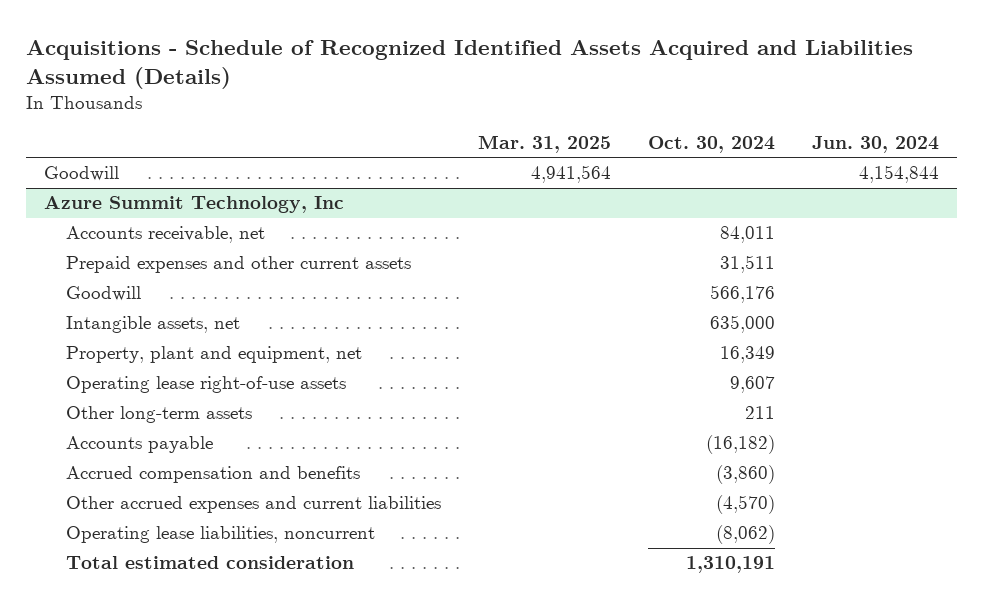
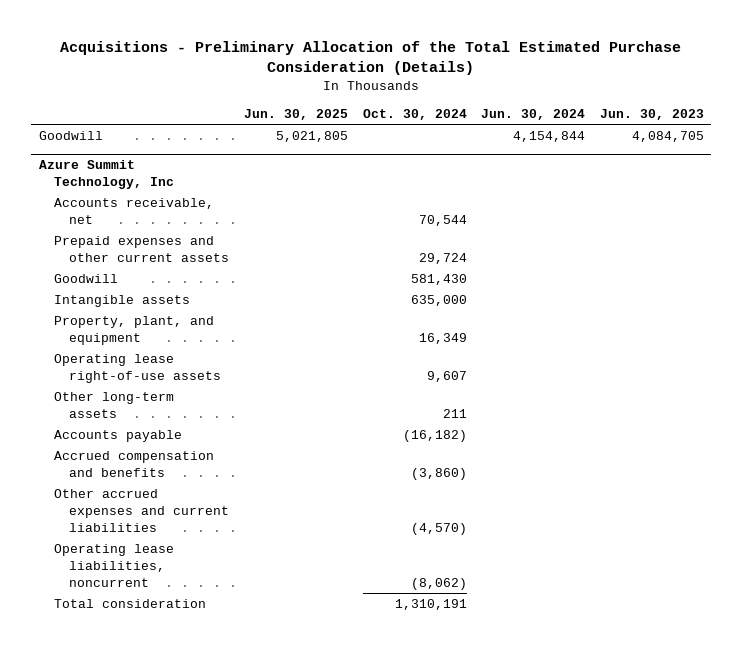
- Acquisitions - Schedule of Recognized Identified Assets Acquired and Liabilities Assumed (Details)
+ Acquisitions - Preliminary Allocation of the Total Estimated Purchase Consideration (Details)
- | Mar. 31, 2025 | Oct. 30, 2024 | Jun. 30, 2024
+ | Jun. 30, 2025 | Oct. 30, 2024 | Jun. 30, 2024 | Jun. 30, 2023
@ Azure Summit Technology, Inc
- Accounts receivable, net | | 84,011 |
- Prepaid expenses and other current assets | | 31,511 |
- Goodwill | | 566,176 |
- Intangible assets, net | | 635,000 |
- Property, plant and equipment, net | | 16,349 |
+ Accounts receivable, net | | 70,544 | |
+ Prepaid expenses and other current assets | | 29,724 | |
+ Goodwill | | 581,430 | |
+ Intangible assets | | 635,000 | |
+ Property, plant, and equipment | | 16,349 | |
- Total estimated consideration | | 1,310,191 |
+ Total consideration | | 1,310,191 | |

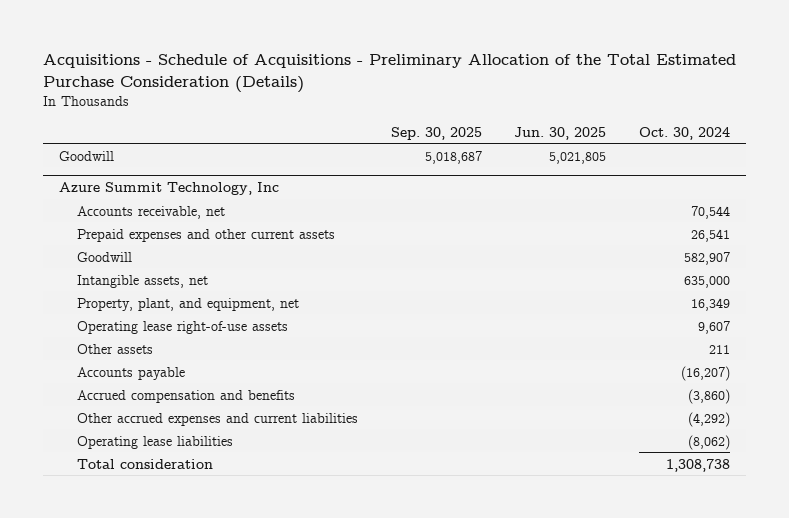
- Acquisitions - Preliminary Allocation of the Total Estimated Purchase Consideration (Details)
+ Acquisitions - Schedule of Acquisitions - Preliminary Allocation of the Total Estimated Purchase Consideration (Details)
- | Jun. 30, 2025 | Oct. 30, 2024 | Jun. 30, 2024 | Jun. 30, 2023
+ | Sep. 30, 2025 | Jun. 30, 2025 | Oct. 30, 2024
@ Azure Summit Technology, Inc
- Prepaid expenses and other current assets | | 29,724 | |
- Goodwill | | 581,430 | |
- Intangible assets | | 635,000 | |
- Property, plant, and equipment | | 16,349 | |
+ Prepaid expenses and other current assets | | | 26,541
+ Goodwill | | | 582,907
+ Intangible assets, net | | | 635,000
+ Property, plant, and equipment, net | | | 16,349
- Other long-term assets | | 211 | |
- Accounts payable | | (16,182) | |
+ Other assets | | | 211
+ Accounts payable | | | (16,207)
- Other accrued expenses and current liabilities | | (4,570) | |
- Operating lease liabilities, noncurrent | | (8,062) | |
- Total consideration | | 1,310,191 | |
+ Other accrued expenses and current liabilities | | | (4,292)
+ Operating lease liabilities | | | (8,062)
+ Total consideration | | | 1,308,738

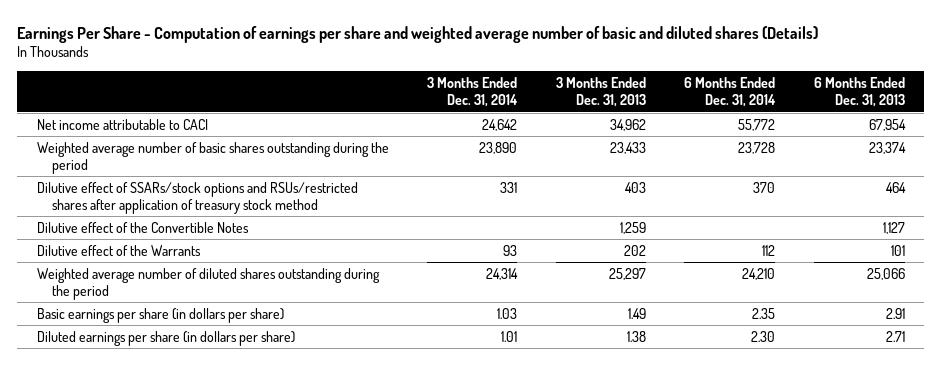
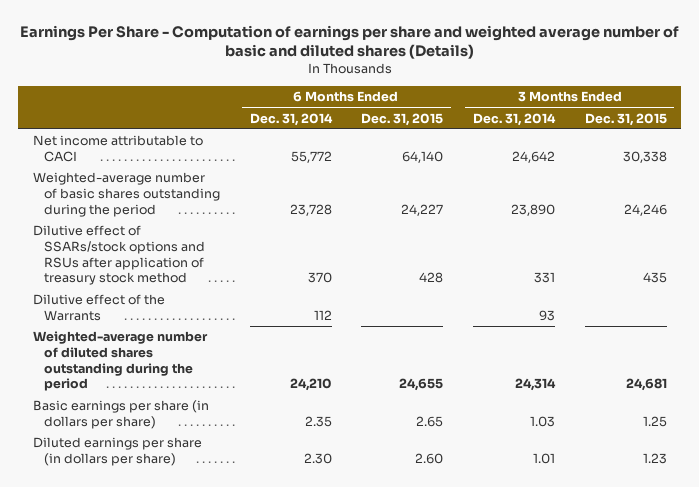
- | 3 Months Ended Dec. 31, 2014 | 3 Months Ended Dec. 31, 2013 | 6 Months Ended Dec. 31, 2014 | 6 Months Ended Dec. 31, 2013
+ | 6 Months Ended Dec. 31, 2014 | 6 Months Ended Dec. 31, 2015 | 3 Months Ended Dec. 31, 2014 | 3 Months Ended Dec. 31, 2015
- Weighted average number of basic shares outstanding during the period | 23,890 | 23,433 | 23,728 | 23,374
- Dilutive effect of SSARs/stock options and RSUs/restricted shares after application of treasury stock method | 331 | 403 | 370 | 464
- Dilutive effect of the Convertible Notes | | 1,259 | | 1,127
+ Weighted-average number of basic shares outstanding during the period | 23,728 | 24,227 | 23,890 | 24,246
+ Dilutive effect of SSARs/stock options and RSUs after application of treasury stock method | 370 | 428 | 331 | 435
- Weighted average number of diluted shares outstanding during the period | 24,314 | 25,297 | 24,210 | 25,066
+ Weighted-average number of diluted shares outstanding during the period | 24,210 | 24,655 | 24,314 | 24,681

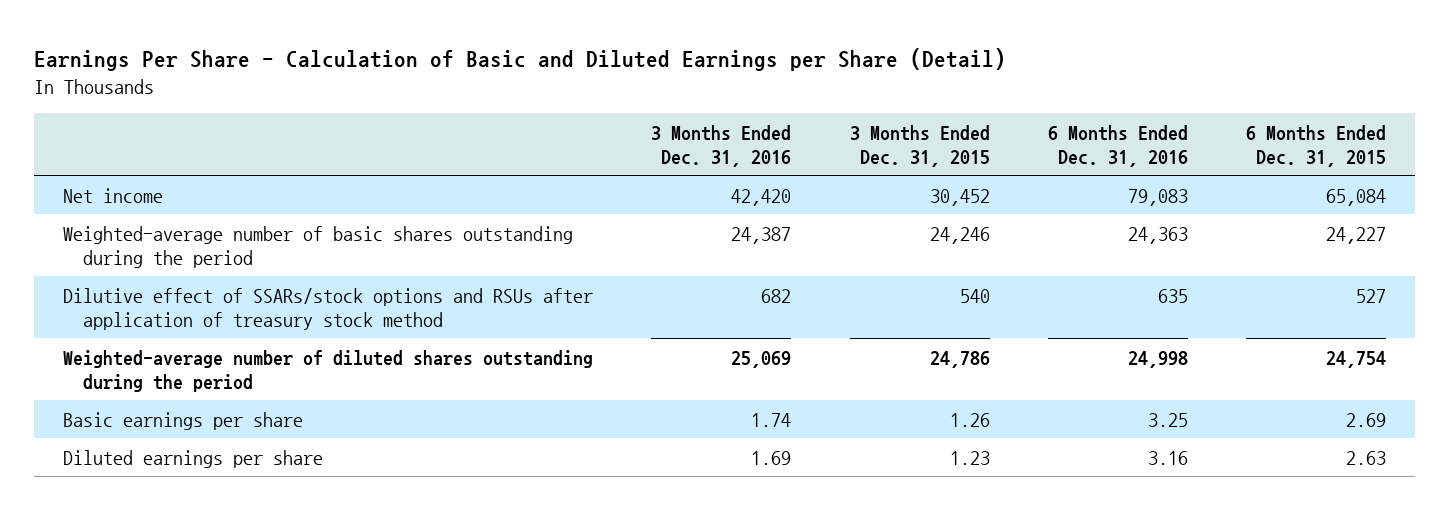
- Earnings Per Share - Computation of earnings per share and weighted average number of basic and diluted shares (Details)
+ Earnings Per Share - Calculation of Basic and Diluted Earnings per Share (Detail)
- | 6 Months Ended Dec. 31, 2014 | 6 Months Ended Dec. 31, 2015 | 3 Months Ended Dec. 31, 2014 | 3 Months Ended Dec. 31, 2015
+ | 3 Months Ended Dec. 31, 2016 | 3 Months Ended Dec. 31, 2015 | 6 Months Ended Dec. 31, 2016 | 6 Months Ended Dec. 31, 2015
- Net income attributable to CACI | 55,772 | 64,140 | 24,642 | 30,338
+ Net income | 42,420 | 30,452 | 79,083 | 65,084
- Dilutive effect of SSARs/stock options and RSUs after application of treasury stock method | 370 | 428 | 331 | 435
- Dilutive effect of the Warrants | 112 | | 93 |
- Weighted-average number of diluted shares outstanding during the period | 24,210 | 24,655 | 24,314 | 24,681
- Basic earnings per share (in dollars per share) | 2.35 | 2.65 | 1.03 | 1.25
- Diluted earnings per share (in dollars per share) | 2.30 | 2.60 | 1.01 | 1.23
+ Dilutive effect of SSARs/stock options and RSUs after application of treasury stock method | 682 | 540 | 635 | 527
+ Weighted-average number of diluted shares outstanding during the period | 25,069 | 24,786 | 24,998 | 24,754
+ Basic earnings per share | 1.74 | 1.26 | 3.25 | 2.69
+ Diluted earnings per share | 1.69 | 1.23 | 3.16 | 2.63

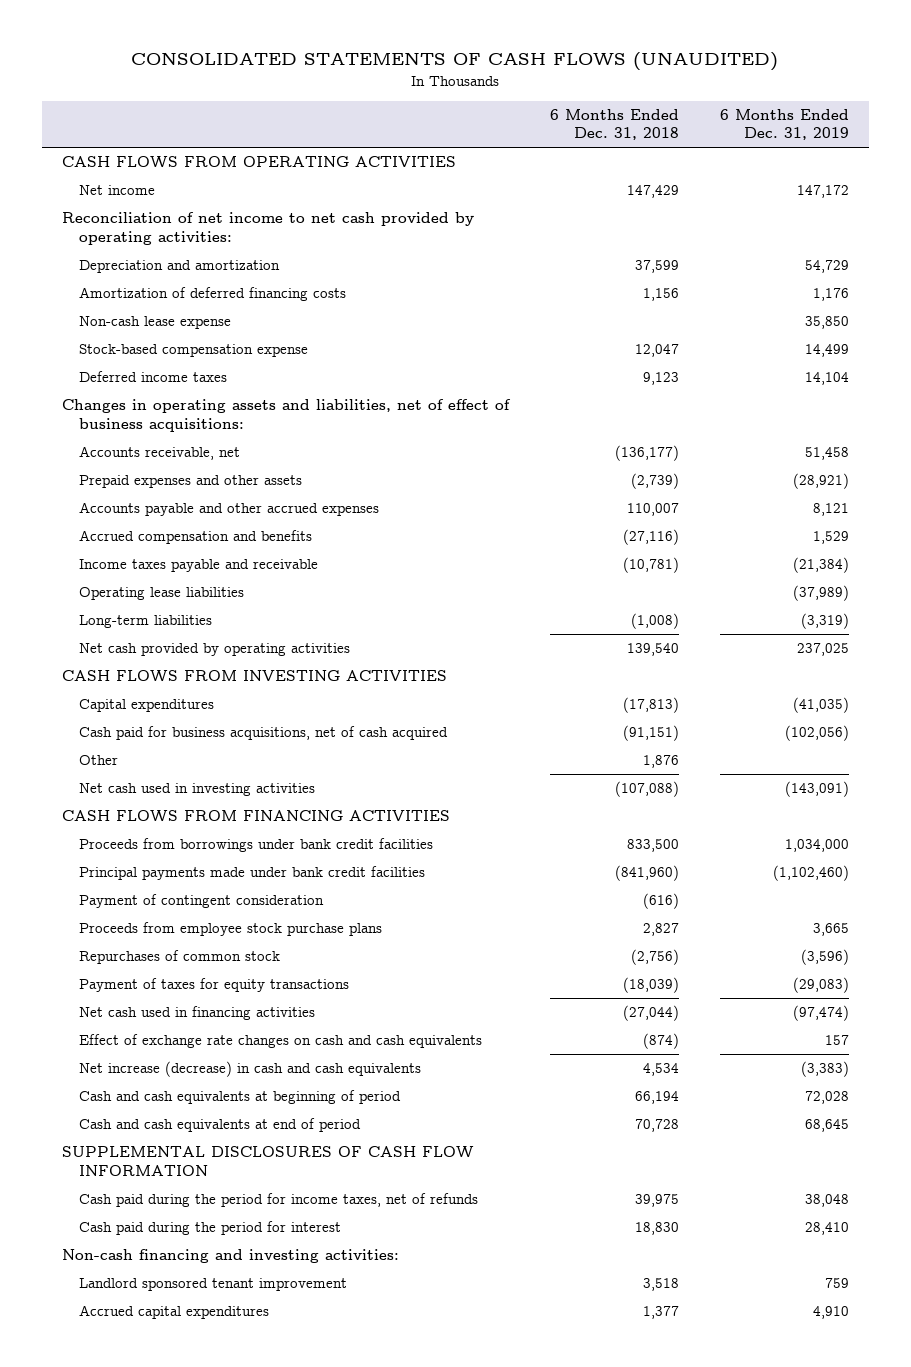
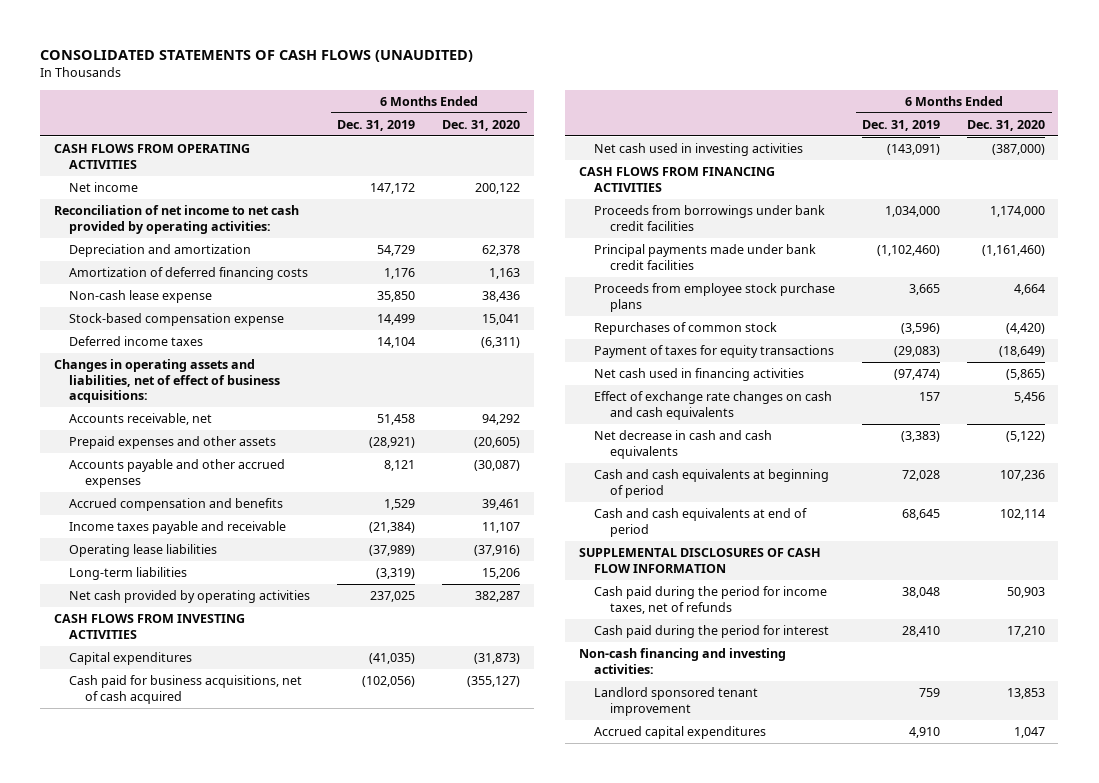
- | 6 Months Ended Dec. 31, 2018 | 6 Months Ended Dec. 31, 2019
+ | 6 Months Ended Dec. 31, 2019 | 6 Months Ended Dec. 31, 2020
- Other | 1,876 |
- Payment of contingent consideration | (616) |
- Net increase (decrease) in cash and cash equivalents | 4,534 | (3,383)
+ Net decrease in cash and cash equivalents | (3,383) | (5,122)

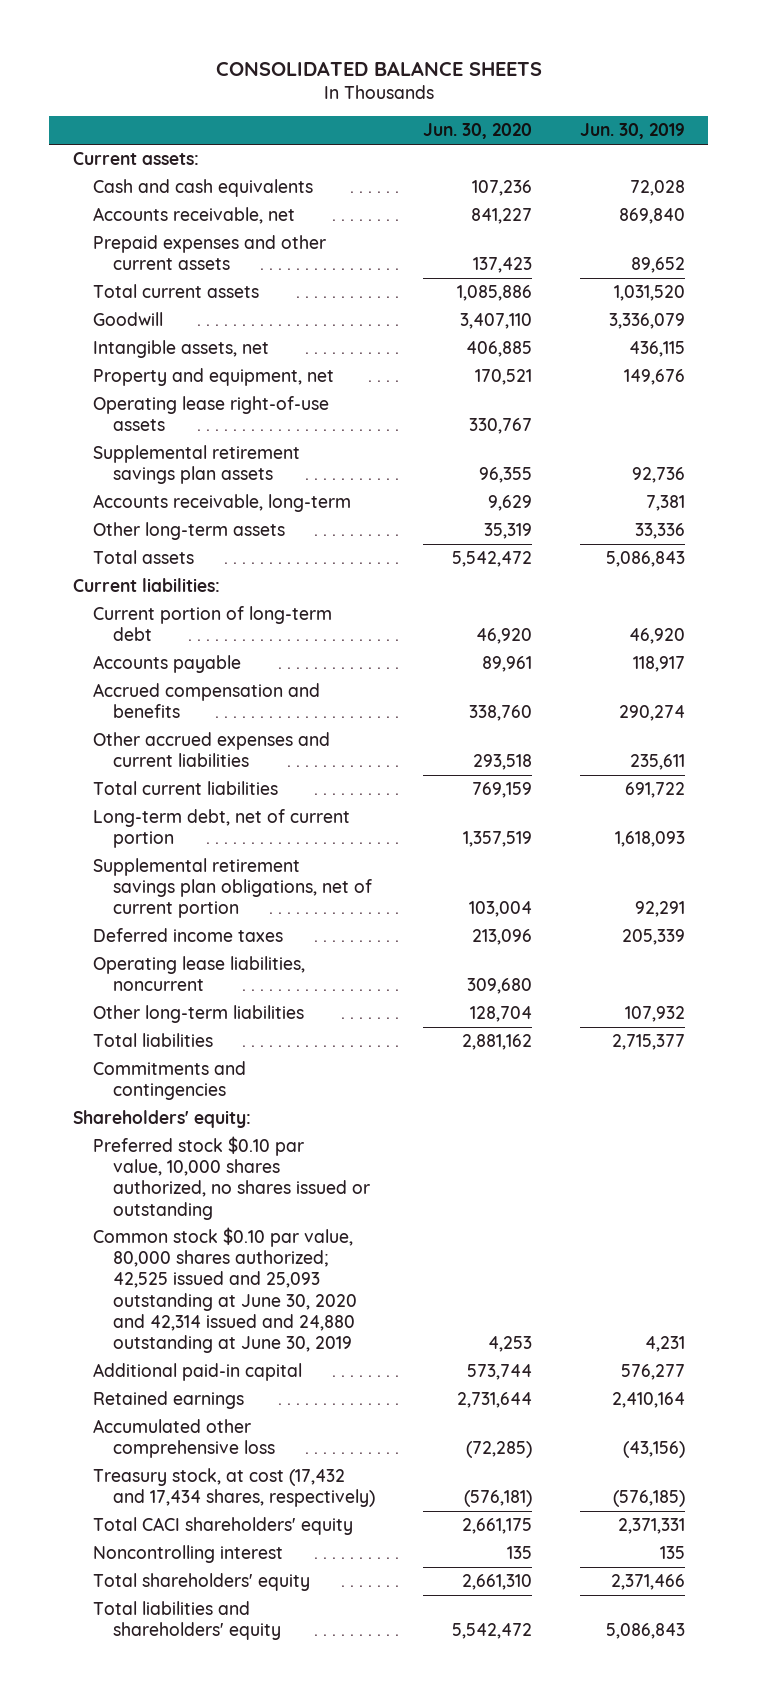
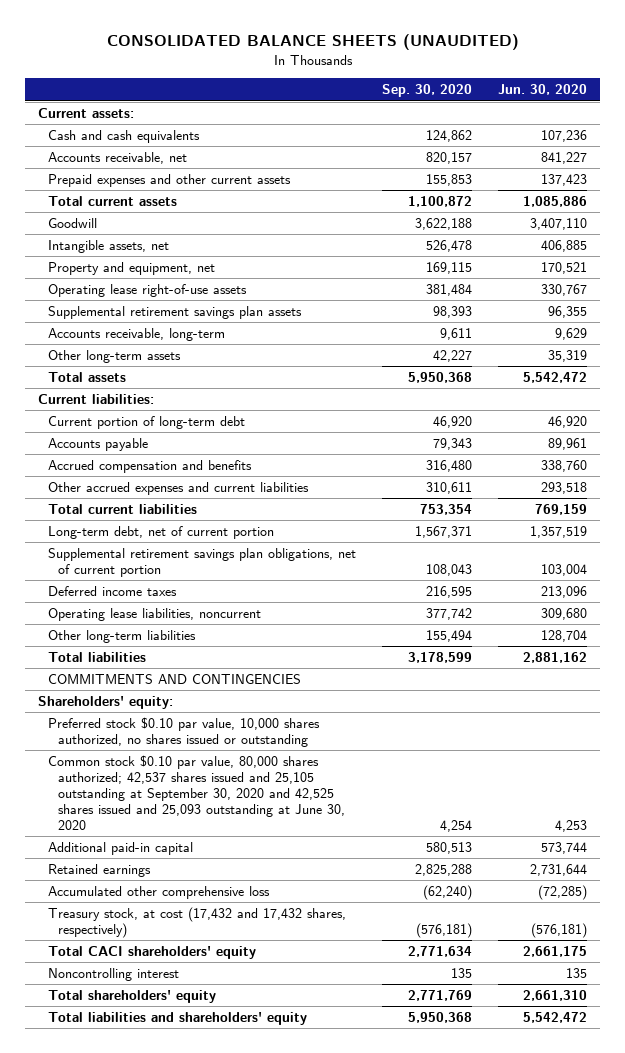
- CONSOLIDATED BALANCE SHEETS
+ CONSOLIDATED BALANCE SHEETS (UNAUDITED)
- | Jun. 30, 2020 | Jun. 30, 2019
+ | Sep. 30, 2020 | Jun. 30, 2020
- Commitments and contingencies
+ COMMITMENTS AND CONTINGENCIES
- Common stock $0.10 par value, 80,000 shares authorized; 42,525 issued and 25,093 outstanding at June 30, 2020 and 42,314 issued and 24,880 outstanding at June 30, 2019 | 4,253 | 4,231
+ Common stock $0.10 par value, 80,000 shares authorized; 42,537 shares issued and 25,105 outstanding at September 30, 2020 and 42,525 shares issued and 25,093 outstanding at June 30, 2020 | 4,254 | 4,253
- Treasury stock, at cost (17,432 and 17,434 shares, respectively) | (576,181) | (576,185)
+ Treasury stock, at cost (17,432 and 17,432 shares, respectively) | (576,181) | (576,181)

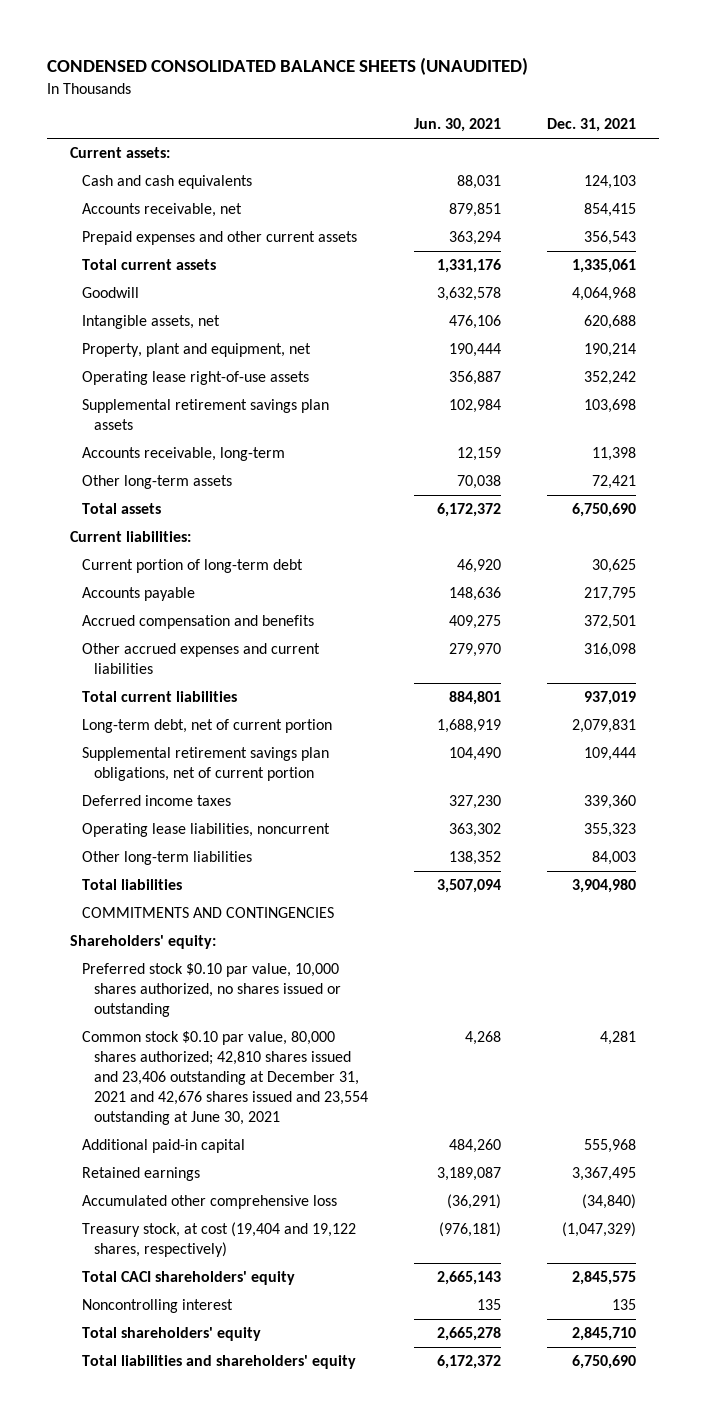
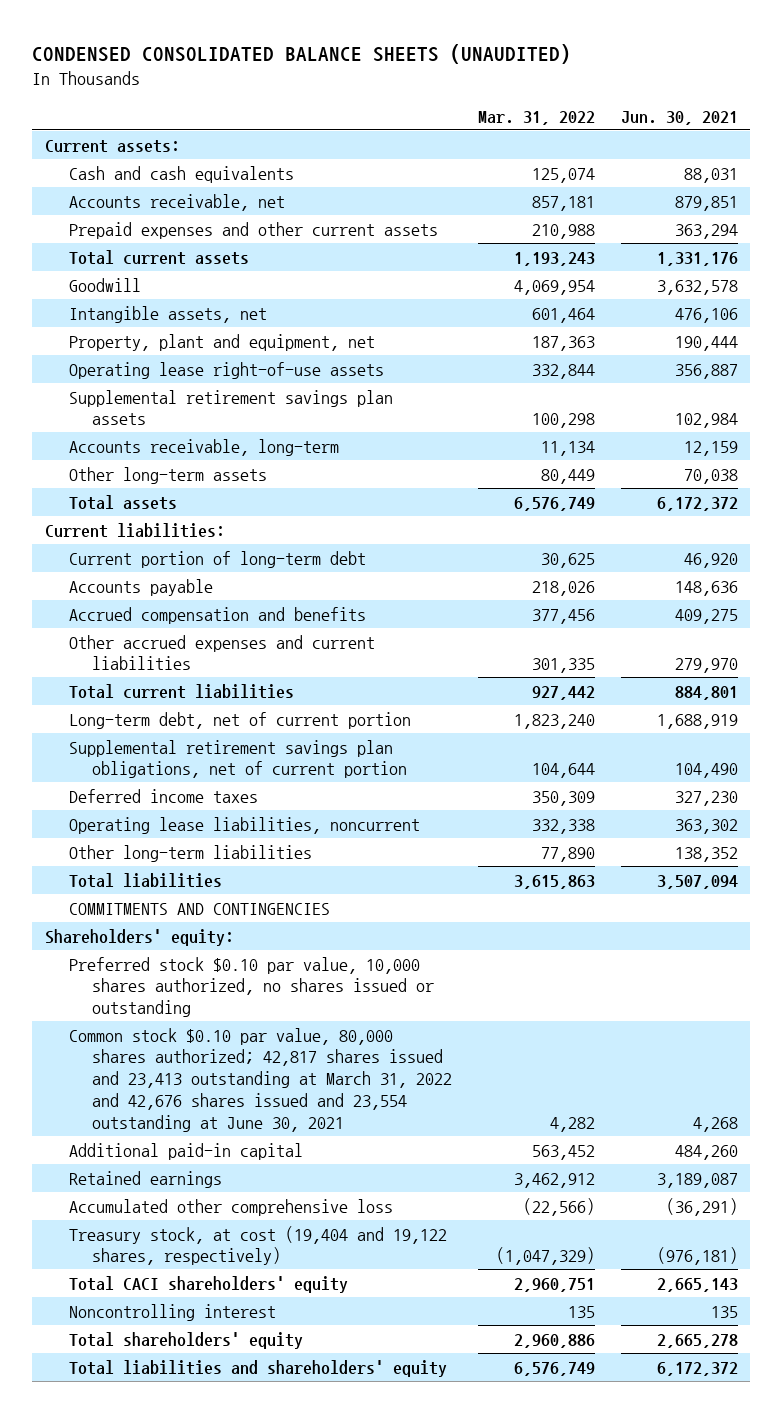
- | Jun. 30, 2021 | Dec. 31, 2021
+ | Mar. 31, 2022 | Jun. 30, 2021
- Common stock $0.10 par value, 80,000 shares authorized; 42,810 shares issued and 23,406 outstanding at December 31, 2021 and 42,676 shares issued and 23,554 outstanding at June 30, 2021 | 4,268 | 4,281
+ Common stock $0.10 par value, 80,000 shares authorized; 42,817 shares issued and 23,413 outstanding at March 31, 2022 and 42,676 shares issued and 23,554 outstanding at June 30, 2021 | 4,282 | 4,268

